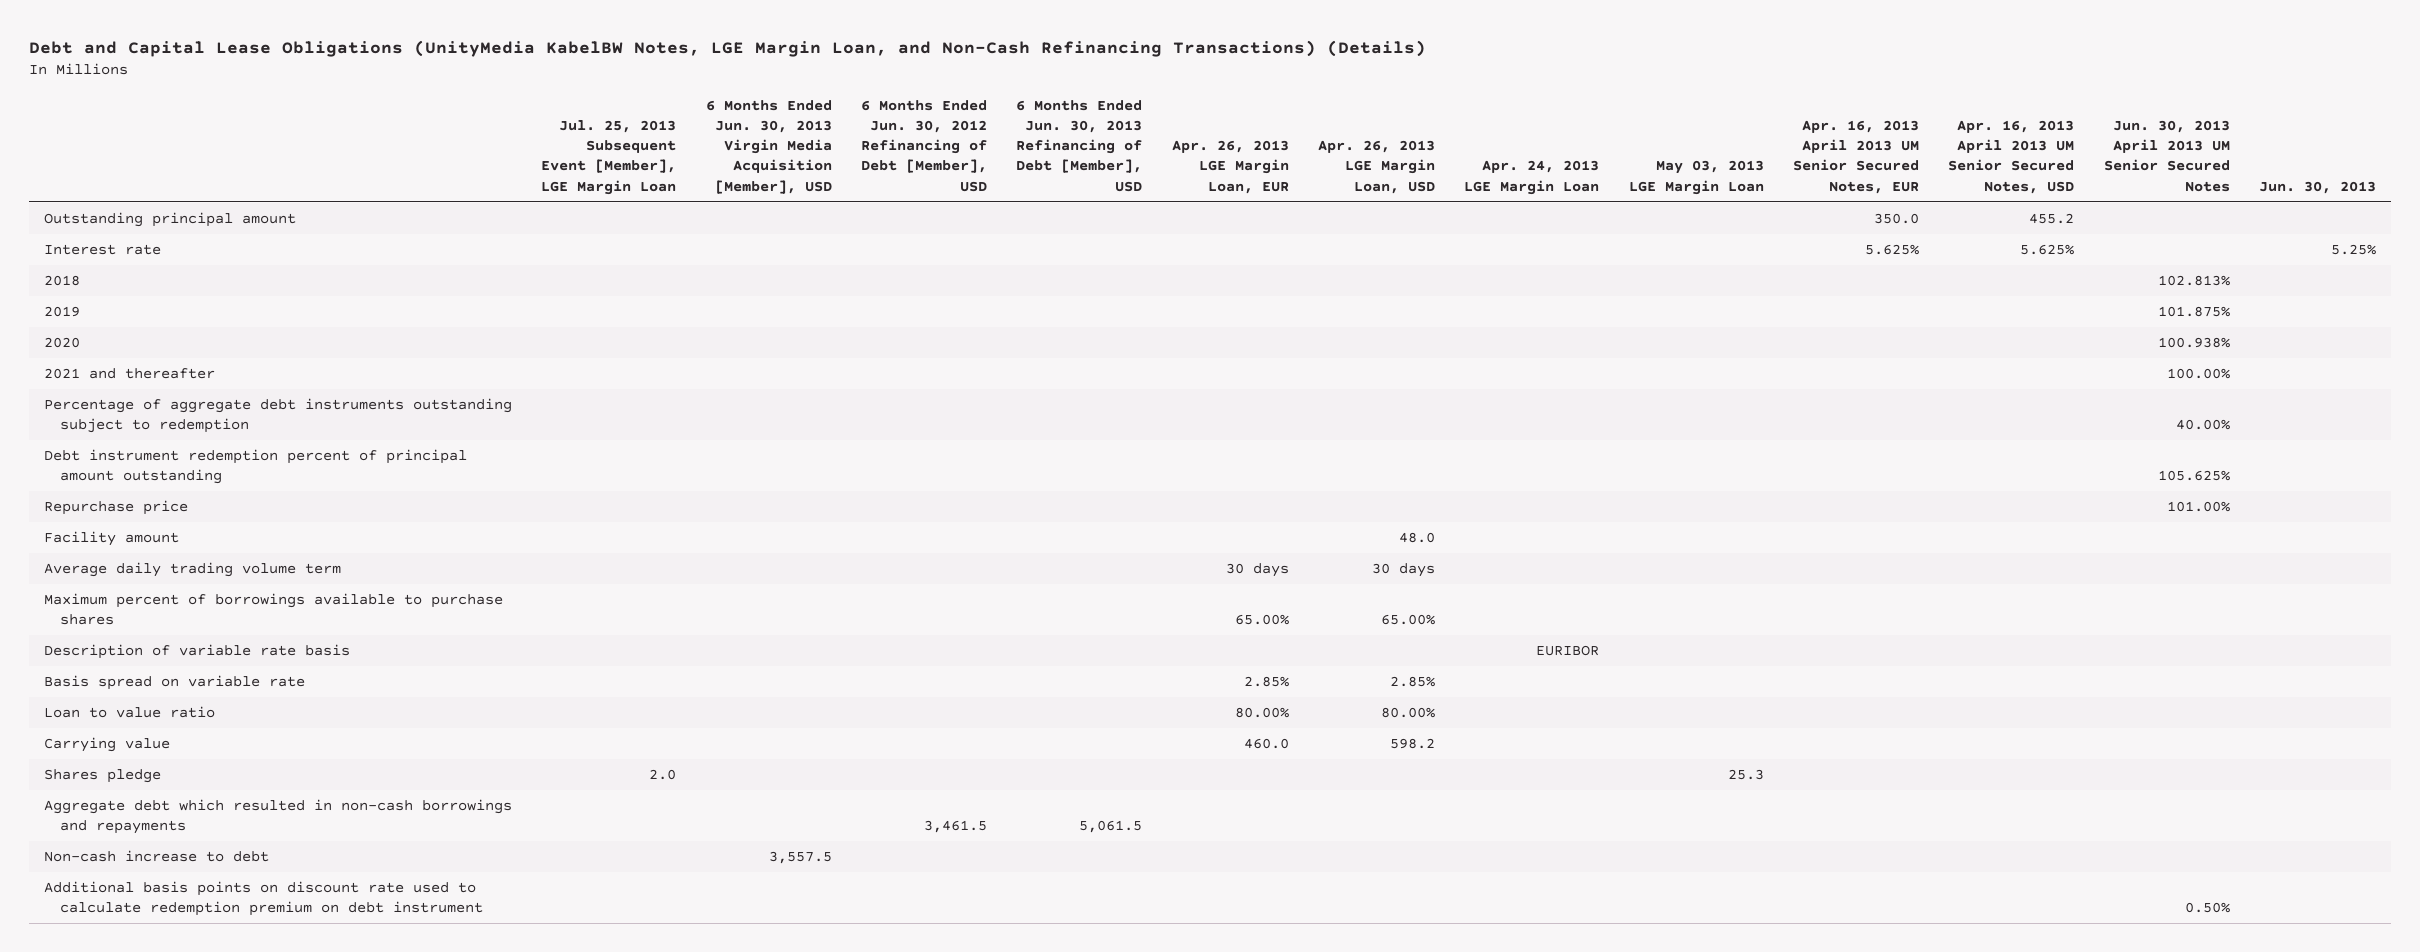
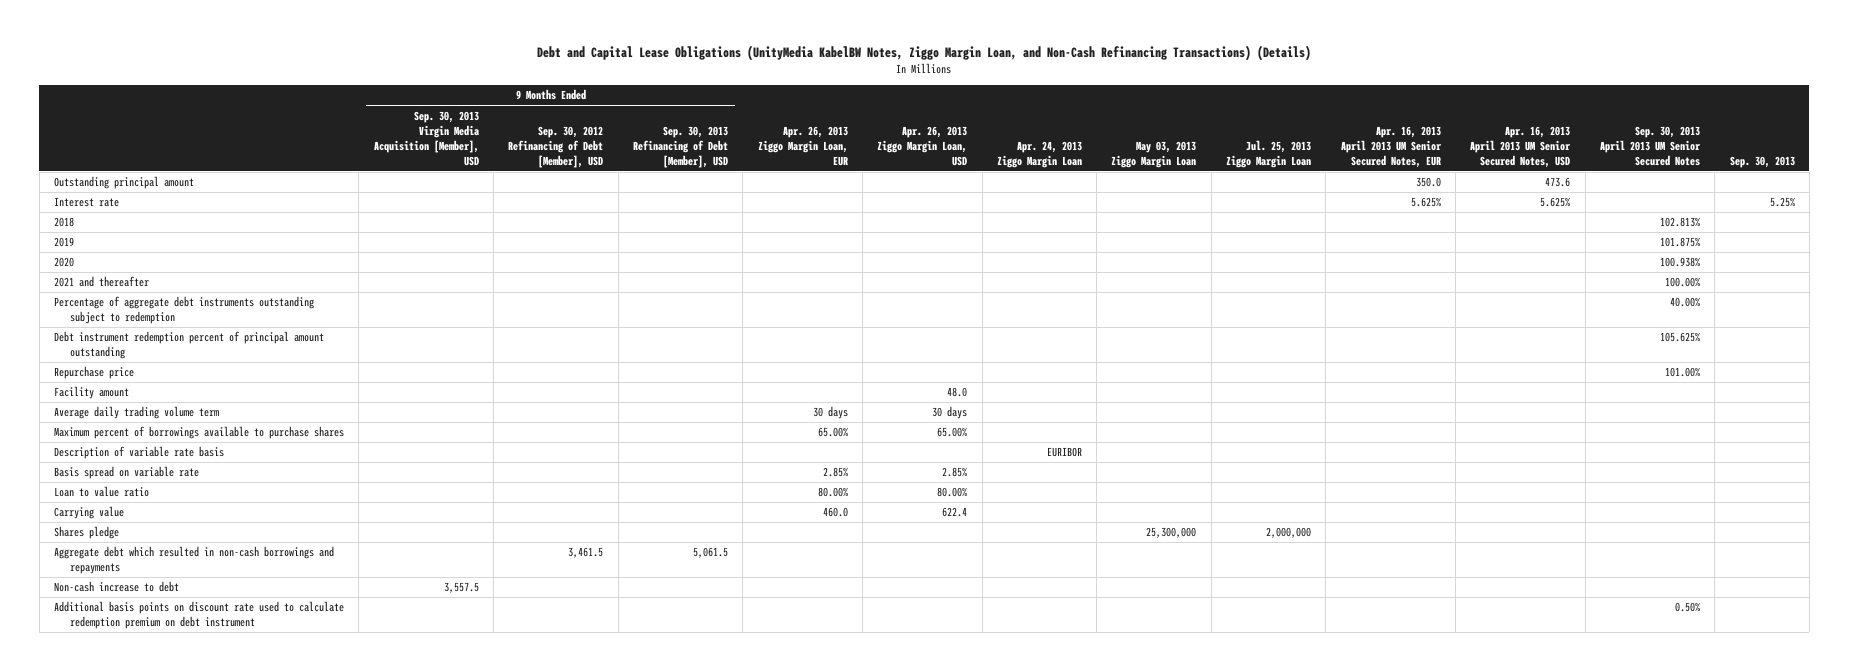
- Debt and Capital Lease Obligations (UnityMedia KabelBW Notes, LGE Margin Loan, and Non-Cash Refinancing Transactions) (Details)
+ Debt and Capital Lease Obligations (UnityMedia KabelBW Notes, Ziggo Margin Loan, and Non-Cash Refinancing Transactions) (Details)
- | Jul. 25, 2013 Subsequent Event [Member], LGE Margin Loan | 6 Months Ended Jun. 30, 2013 Virgin Media Acquisition [Member], USD | 6 Months Ended Jun. 30, 2012 Refinancing of Debt [Member], USD | 6 Months Ended Jun. 30, 2013 Refinancing of Debt [Member], USD | Apr. 26, 2013 LGE Margin Loan, EUR | Apr. 26, 2013 LGE Margin Loan, USD | Apr. 24, 2013 LGE Margin Loan | May 03, 2013 LGE Margin Loan | Apr. 16, 2013 April 2013 UM Senior Secured Notes, EUR | Apr. 16, 2013 April 2013 UM Senior Secured Notes, USD | Jun. 30, 2013 April 2013 UM Senior Secured Notes | Jun. 30, 2013
+ | 9 Months Ended Sep. 30, 2013 Virgin Media Acquisition [Member], USD | 9 Months Ended Sep. 30, 2012 Refinancing of Debt [Member], USD | 9 Months Ended Sep. 30, 2013 Refinancing of Debt [Member], USD | Apr. 26, 2013 Ziggo Margin Loan, EUR | Apr. 26, 2013 Ziggo Margin Loan, USD | Apr. 24, 2013 Ziggo Margin Loan | May 03, 2013 Ziggo Margin Loan | Jul. 25, 2013 Ziggo Margin Loan | Apr. 16, 2013 April 2013 UM Senior Secured Notes, EUR | Apr. 16, 2013 April 2013 UM Senior Secured Notes, USD | Sep. 30, 2013 April 2013 UM Senior Secured Notes | Sep. 30, 2013
- Outstanding principal amount | | | | | | | | | 350.0 | 455.2 | |
+ Outstanding principal amount | | | | | | | | | 350.0 | 473.6 | |

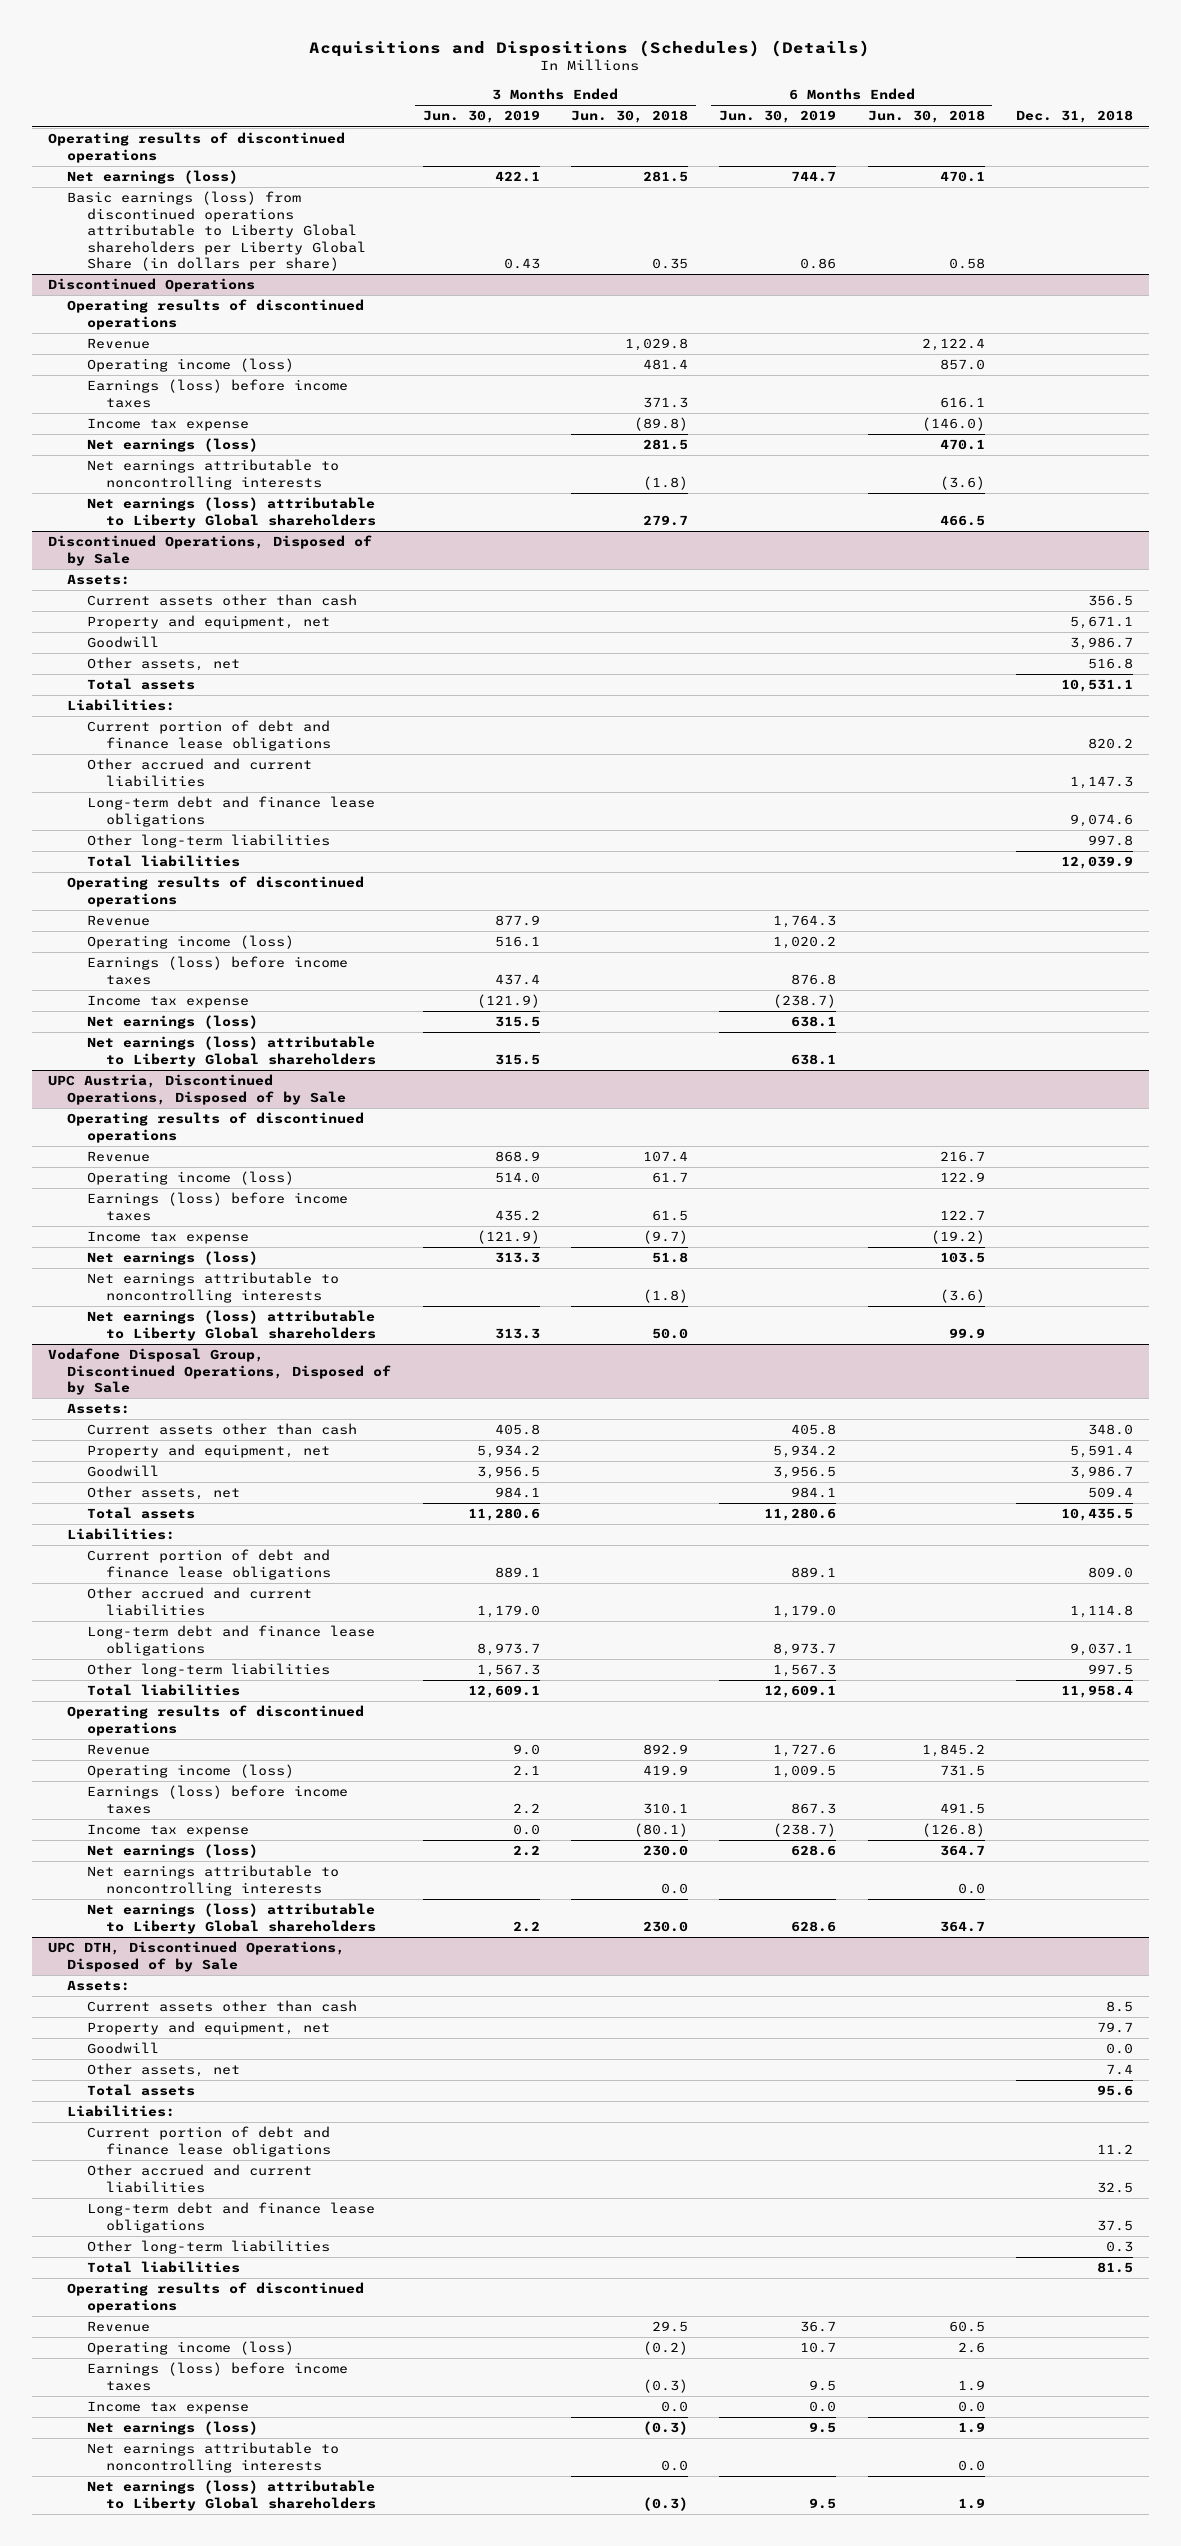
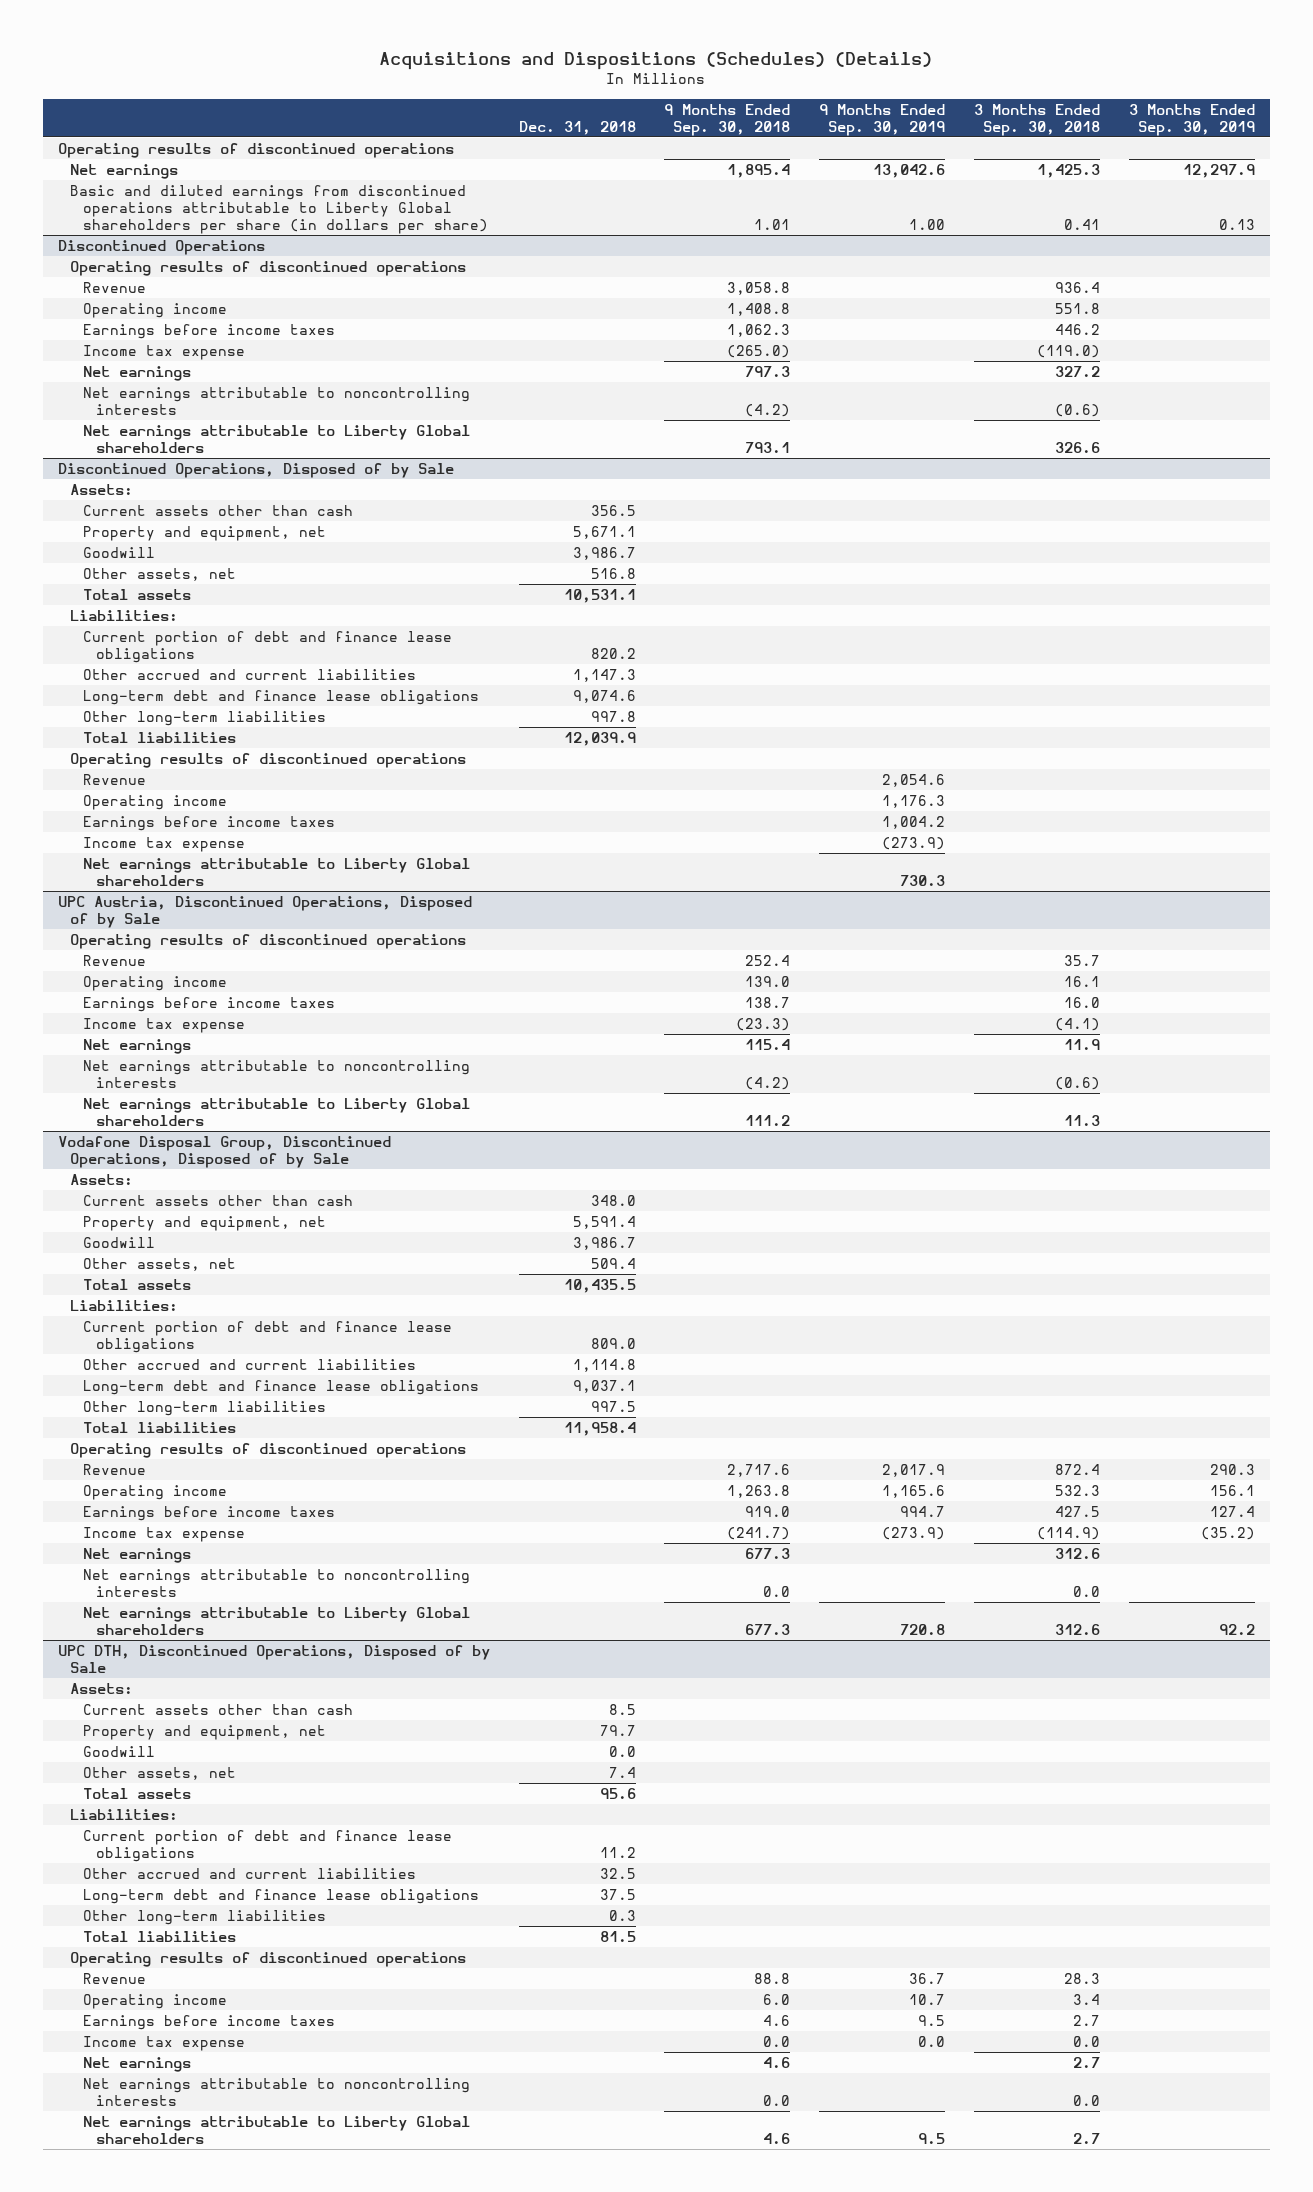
- | 3 Months Ended Jun. 30, 2019 | 3 Months Ended Jun. 30, 2018 | 6 Months Ended Jun. 30, 2019 | 6 Months Ended Jun. 30, 2018 | Dec. 31, 2018
+ | Dec. 31, 2018 | 9 Months Ended Sep. 30, 2018 | 9 Months Ended Sep. 30, 2019 | 3 Months Ended Sep. 30, 2018 | 3 Months Ended Sep. 30, 2019
- Net earnings (loss) | 422.1 | 281.5 | 744.7 | 470.1 |
- Basic earnings (loss) from discontinued operations attributable to Liberty Global shareholders per Liberty Global Share (in dollars per share) | 0.43 | 0.35 | 0.86 | 0.58 |
+ Net earnings | | 1,895.4 | 13,042.6 | 1,425.3 | 12,297.9
+ Basic and diluted earnings from discontinued operations attributable to Liberty Global shareholders per share (in dollars per share) | | 1.01 | 1.00 | 0.41 | 0.13
@ Discontinued Operations
- Operating income (loss) | | 481.4 | | 857.0 |
- Earnings (loss) before income taxes | | 371.3 | | 616.1 |
+ Operating income | | 1,408.8 | | 551.8 |
+ Earnings before income taxes | | 1,062.3 | | 446.2 |
- Net earnings (loss) | | 281.5 | | 470.1 |
+ Net earnings | | 797.3 | | 327.2 |
- Net earnings (loss) attributable to Liberty Global shareholders | | 279.7 | | 466.5 |
+ Net earnings attributable to Liberty Global shareholders | | 793.1 | | 326.6 |
@ Discontinued Operations, Disposed of by Sale
- Operating income (loss) | 516.1 | | 1,020.2 | |
- Earnings (loss) before income taxes | 437.4 | | 876.8 | |
+ Operating income | | | 1,176.3 | |
+ Earnings before income taxes | | | 1,004.2 | |
- Net earnings (loss) | 315.5 | | 638.1 | |
- Net earnings (loss) attributable to Liberty Global shareholders | 315.5 | | 638.1 | |
+ Net earnings attributable to Liberty Global shareholders | | | 730.3 | |
@ UPC Austria, Discontinued Operations, Disposed of by Sale
- Operating income (loss) | 514.0 | 61.7 | | 122.9 |
- Earnings (loss) before income taxes | 435.2 | 61.5 | | 122.7 |
+ Operating income | | 139.0 | | 16.1 |
+ Earnings before income taxes | | 138.7 | | 16.0 |
- Net earnings (loss) | 313.3 | 51.8 | | 103.5 |
+ Net earnings | | 115.4 | | 11.9 |
- Net earnings (loss) attributable to Liberty Global shareholders | 313.3 | 50.0 | | 99.9 |
+ Net earnings attributable to Liberty Global shareholders | | 111.2 | | 11.3 |
@ Vodafone Disposal Group, Discontinued Operations, Disposed of by Sale
- Operating income (loss) | 2.1 | 419.9 | 1,009.5 | 731.5 |
- Earnings (loss) before income taxes | 2.2 | 310.1 | 867.3 | 491.5 |
+ Operating income | | 1,263.8 | 1,165.6 | 532.3 | 156.1
+ Earnings before income taxes | | 919.0 | 994.7 | 427.5 | 127.4
- Net earnings (loss) | 2.2 | 230.0 | 628.6 | 364.7 |
+ Net earnings | | 677.3 | | 312.6 |
- Net earnings (loss) attributable to Liberty Global shareholders | 2.2 | 230.0 | 628.6 | 364.7 |
+ Net earnings attributable to Liberty Global shareholders | | 677.3 | 720.8 | 312.6 | 92.2
@ UPC DTH, Discontinued Operations, Disposed of by Sale
- Operating income (loss) | | (0.2) | 10.7 | 2.6 |
- Earnings (loss) before income taxes | | (0.3) | 9.5 | 1.9 |
+ Operating income | | 6.0 | 10.7 | 3.4 |
+ Earnings before income taxes | | 4.6 | 9.5 | 2.7 |
- Net earnings (loss) | | (0.3) | 9.5 | 1.9 |
+ Net earnings | | 4.6 | | 2.7 |
- Net earnings (loss) attributable to Liberty Global shareholders | | (0.3) | 9.5 | 1.9 |
+ Net earnings attributable to Liberty Global shareholders | | 4.6 | 9.5 | 2.7 |

